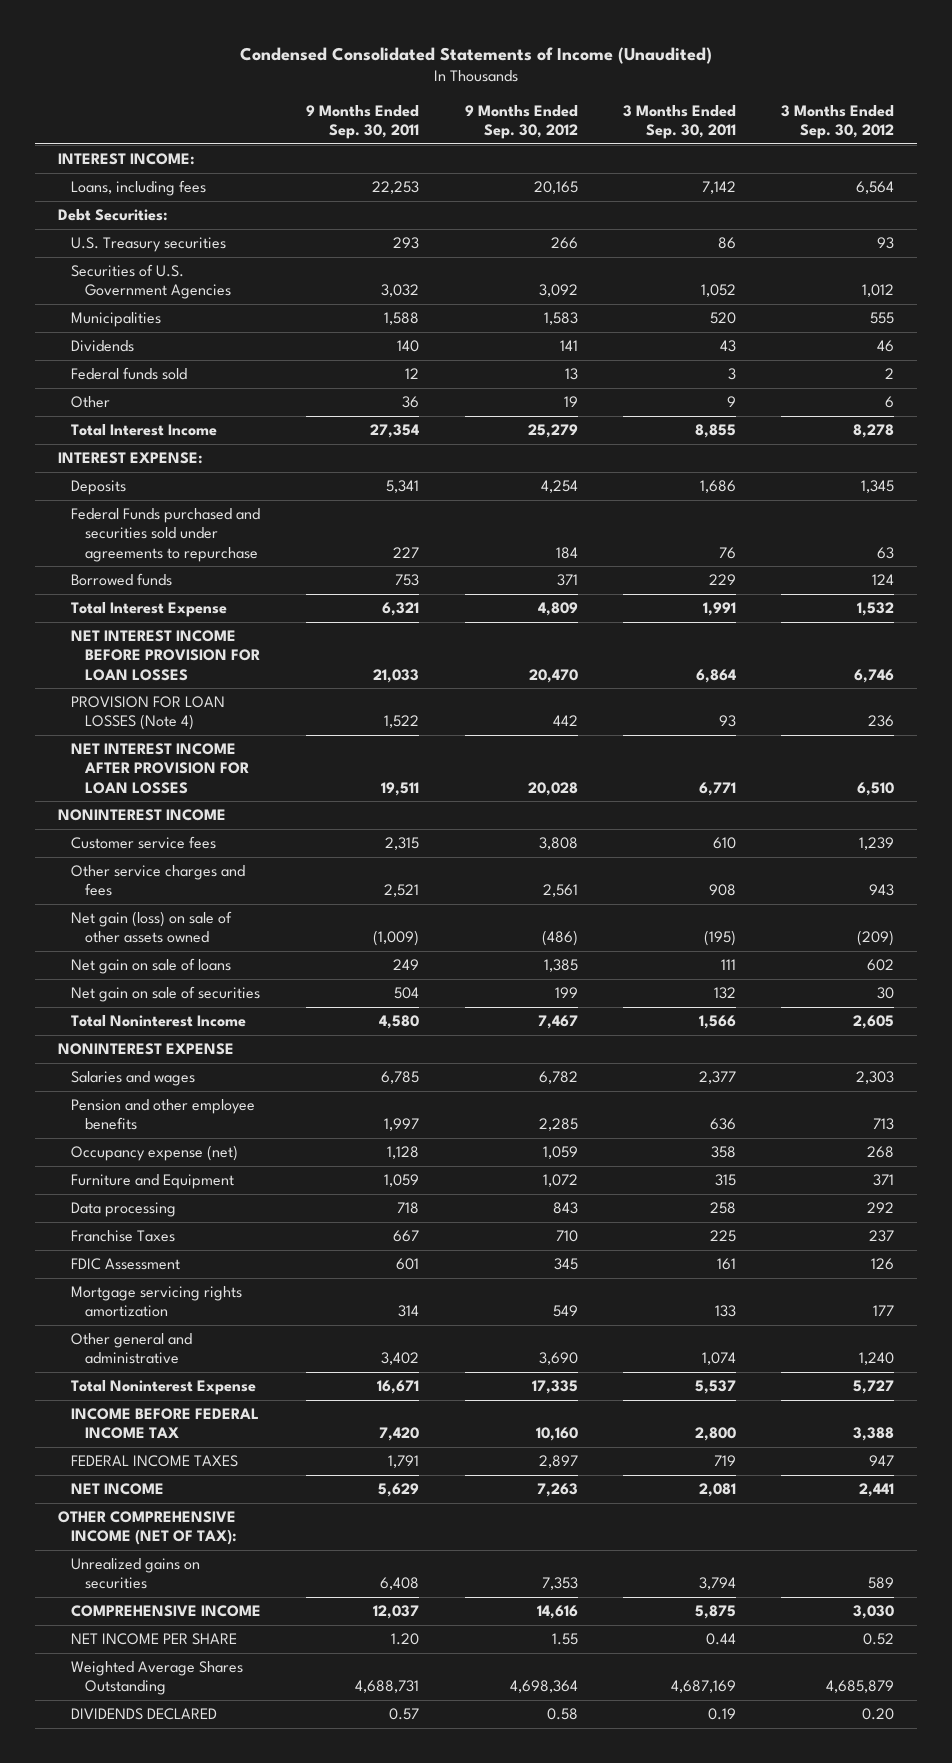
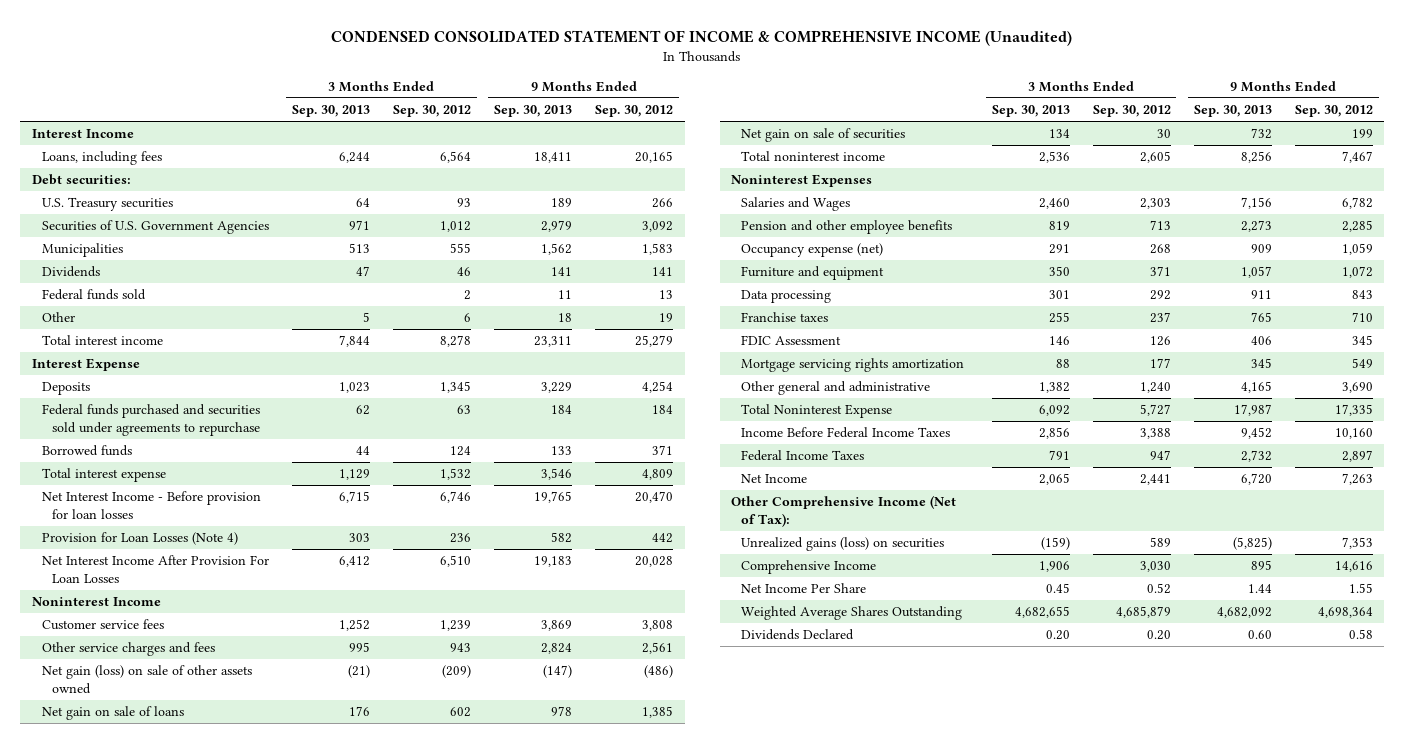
- Condensed Consolidated Statements of Income (Unaudited)
+ CONDENSED CONSOLIDATED STATEMENT OF INCOME & COMPREHENSIVE INCOME (Unaudited)
- | 9 Months Ended Sep. 30, 2011 | 9 Months Ended Sep. 30, 2012 | 3 Months Ended Sep. 30, 2011 | 3 Months Ended Sep. 30, 2012
+ | 3 Months Ended Sep. 30, 2013 | 3 Months Ended Sep. 30, 2012 | 9 Months Ended Sep. 30, 2013 | 9 Months Ended Sep. 30, 2012
- INTEREST INCOME:
+ Interest Income
- Debt Securities:
+ Debt securities:
- Total Interest Income | 27,354 | 25,279 | 8,855 | 8,278
- INTEREST EXPENSE:
+ Total interest income | 7,844 | 8,278 | 23,311 | 25,279
+ Interest Expense
- Federal Funds purchased and securities sold under agreements to repurchase | 227 | 184 | 76 | 63
+ Federal funds purchased and securities sold under agreements to repurchase | 62 | 63 | 184 | 184
- Total Interest Expense | 6,321 | 4,809 | 1,991 | 1,532
- NET INTEREST INCOME BEFORE PROVISION FOR LOAN LOSSES | 21,033 | 20,470 | 6,864 | 6,746
- PROVISION FOR LOAN LOSSES (Note 4) | 1,522 | 442 | 93 | 236
- NET INTEREST INCOME AFTER PROVISION FOR LOAN LOSSES | 19,511 | 20,028 | 6,771 | 6,510
- NONINTEREST INCOME
+ Total interest expense | 1,129 | 1,532 | 3,546 | 4,809
+ Net Interest Income - Before provision for loan losses | 6,715 | 6,746 | 19,765 | 20,470
+ Provision for Loan Losses (Note 4) | 303 | 236 | 582 | 442
+ Net Interest Income After Provision For Loan Losses | 6,412 | 6,510 | 19,183 | 20,028
+ Noninterest Income
- Total Noninterest Income | 4,580 | 7,467 | 1,566 | 2,605
- NONINTEREST EXPENSE
- Salaries and wages | 6,785 | 6,782 | 2,377 | 2,303
+ Total noninterest income | 2,536 | 2,605 | 8,256 | 7,467
+ Noninterest Expenses
+ Salaries and Wages | 2,460 | 2,303 | 7,156 | 6,782
- Furniture and Equipment | 1,059 | 1,072 | 315 | 371
+ Furniture and equipment | 350 | 371 | 1,057 | 1,072
- Franchise Taxes | 667 | 710 | 225 | 237
+ Franchise taxes | 255 | 237 | 765 | 710
- INCOME BEFORE FEDERAL INCOME TAX | 7,420 | 10,160 | 2,800 | 3,388
- FEDERAL INCOME TAXES | 1,791 | 2,897 | 719 | 947
- NET INCOME | 5,629 | 7,263 | 2,081 | 2,441
- OTHER COMPREHENSIVE INCOME (NET OF TAX):
- Unrealized gains on securities | 6,408 | 7,353 | 3,794 | 589
- COMPREHENSIVE INCOME | 12,037 | 14,616 | 5,875 | 3,030
- NET INCOME PER SHARE | 1.20 | 1.55 | 0.44 | 0.52
+ Income Before Federal Income Taxes | 2,856 | 3,388 | 9,452 | 10,160
+ Federal Income Taxes | 791 | 947 | 2,732 | 2,897
+ Net Income | 2,065 | 2,441 | 6,720 | 7,263
+ Other Comprehensive Income (Net of Tax):
+ Unrealized gains (loss) on securities | (159) | 589 | (5,825) | 7,353
+ Comprehensive Income | 1,906 | 3,030 | 895 | 14,616
+ Net Income Per Share | 0.45 | 0.52 | 1.44 | 1.55
- DIVIDENDS DECLARED | 0.57 | 0.58 | 0.19 | 0.20
+ Dividends Declared | 0.20 | 0.20 | 0.60 | 0.58

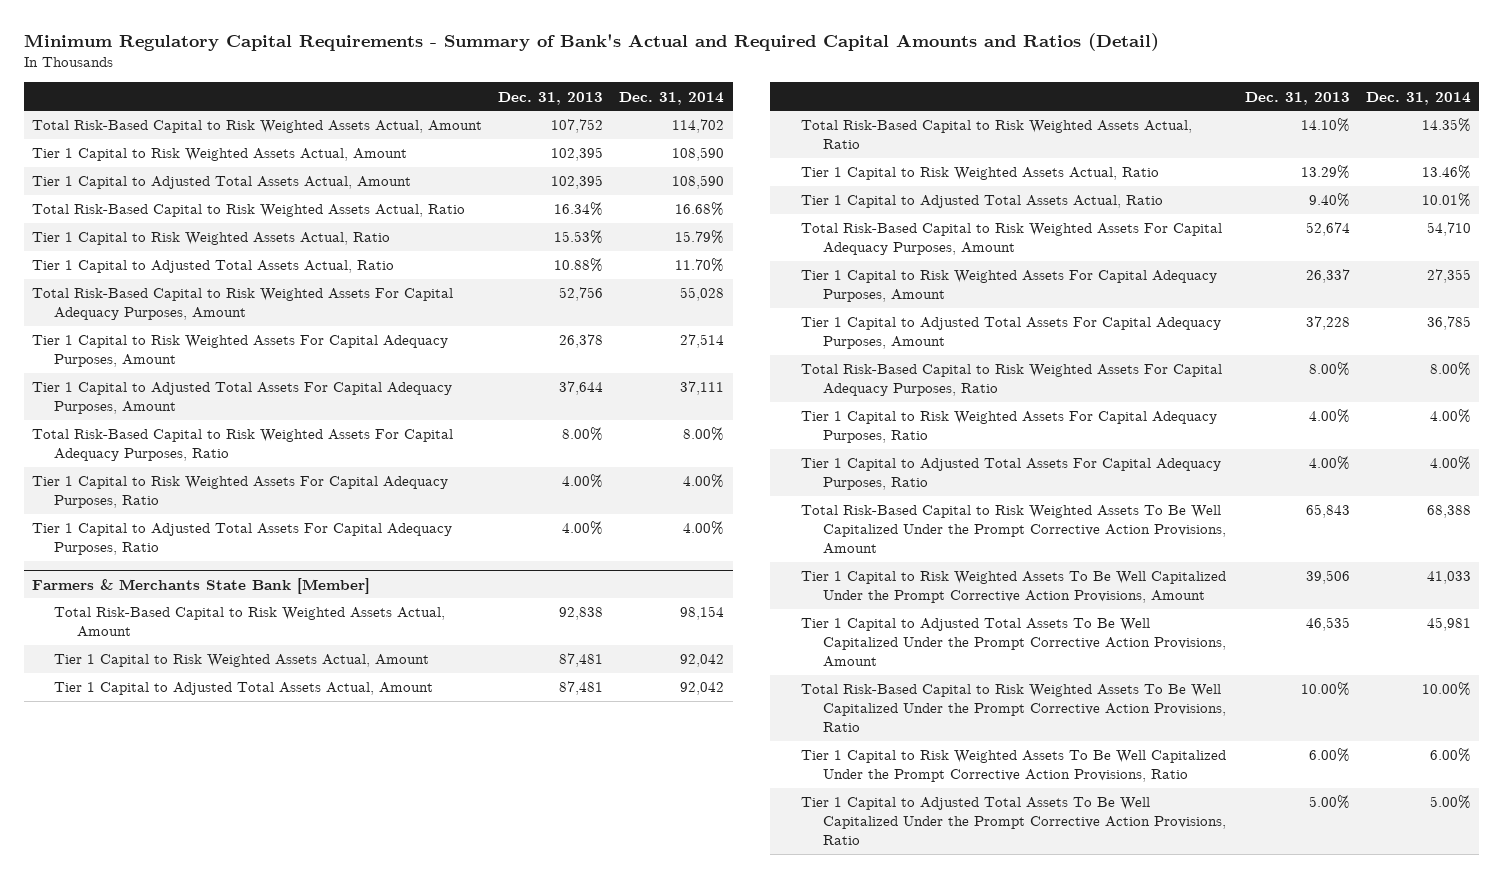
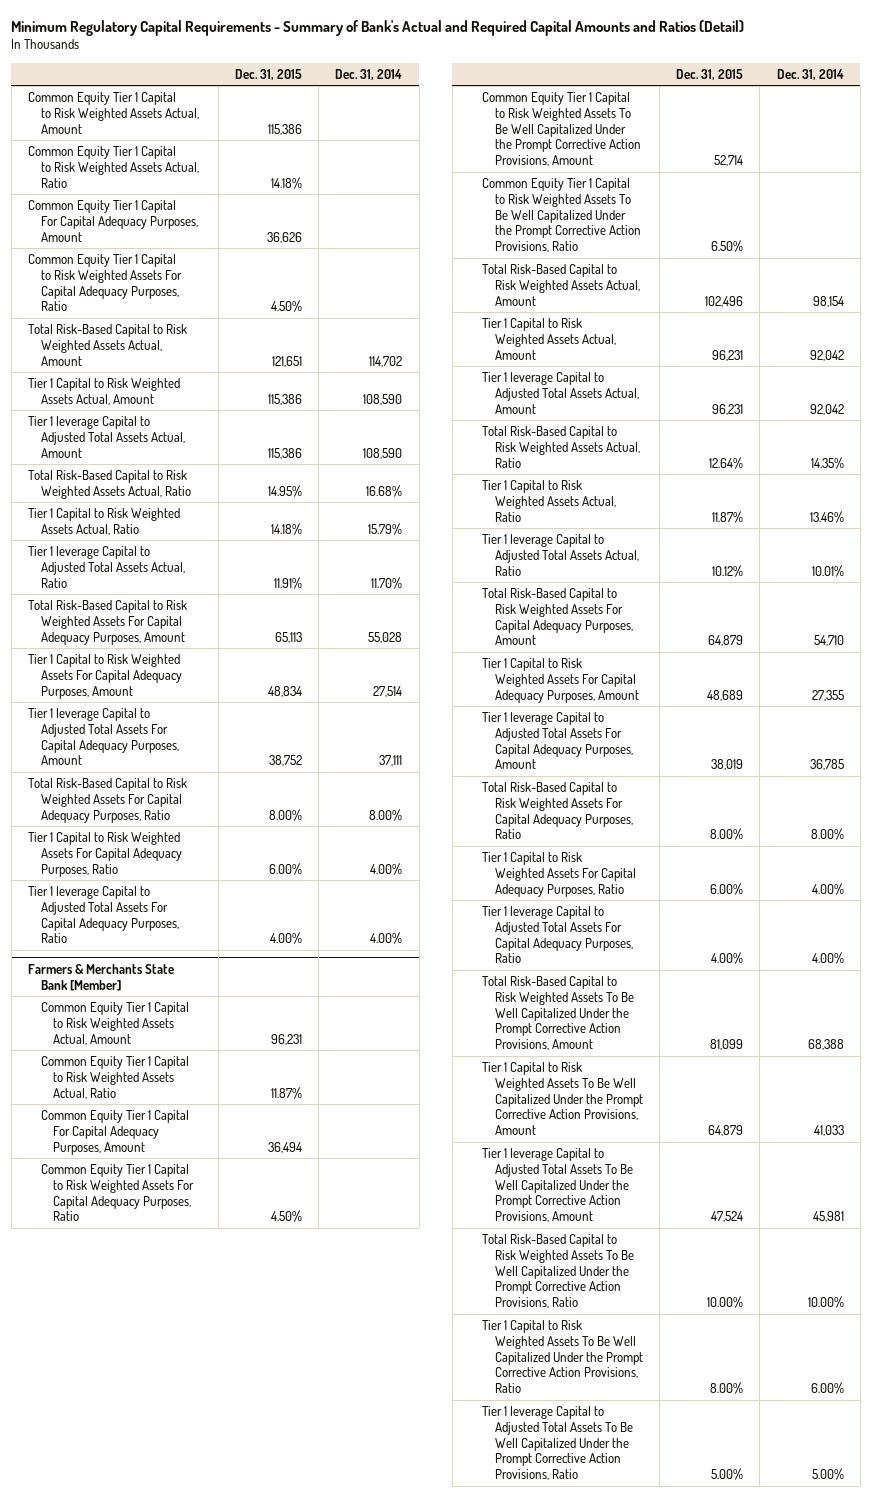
- | Dec. 31, 2013 | Dec. 31, 2014
+ | Dec. 31, 2015 | Dec. 31, 2014
+ Common Equity Tier 1 Capital to Risk Weighted Assets Actual, Amount | 115,386 |
+ Common Equity Tier 1 Capital to Risk Weighted Assets Actual, Ratio | 14.18% |
+ Common Equity Tier 1 Capital For Capital Adequacy Purposes, Amount | 36,626 |
+ Common Equity Tier 1 Capital to Risk Weighted Assets For Capital Adequacy Purposes, Ratio | 4.50% |
- Tier 1 Capital to Adjusted Total Assets Actual, Amount | 102,395 | 108,590
+ Tier 1 leverage Capital to Adjusted Total Assets Actual, Amount | 115,386 | 108,590
- Tier 1 Capital to Adjusted Total Assets Actual, Ratio | 10.88% | 11.70%
+ Tier 1 leverage Capital to Adjusted Total Assets Actual, Ratio | 11.91% | 11.70%
- Tier 1 Capital to Adjusted Total Assets For Capital Adequacy Purposes, Amount | 37,644 | 37,111
+ Tier 1 leverage Capital to Adjusted Total Assets For Capital Adequacy Purposes, Amount | 38,752 | 37,111
- Tier 1 Capital to Adjusted Total Assets For Capital Adequacy Purposes, Ratio | 4.00% | 4.00%
+ Tier 1 leverage Capital to Adjusted Total Assets For Capital Adequacy Purposes, Ratio | 4.00% | 4.00%
@ Farmers & Merchants State Bank [Member]
+ Common Equity Tier 1 Capital to Risk Weighted Assets Actual, Amount | 96,231 |
+ Common Equity Tier 1 Capital to Risk Weighted Assets Actual, Ratio | 11.87% |
+ Common Equity Tier 1 Capital For Capital Adequacy Purposes, Amount | 36,494 |
+ Common Equity Tier 1 Capital to Risk Weighted Assets For Capital Adequacy Purposes, Ratio | 4.50% |
+ Common Equity Tier 1 Capital to Risk Weighted Assets To Be Well Capitalized Under the Prompt Corrective Action Provisions, Amount | 52,714 |
+ Common Equity Tier 1 Capital to Risk Weighted Assets To Be Well Capitalized Under the Prompt Corrective Action Provisions, Ratio | 6.50% |
- Tier 1 Capital to Adjusted Total Assets Actual, Amount | 87,481 | 92,042
+ Tier 1 leverage Capital to Adjusted Total Assets Actual, Amount | 96,231 | 92,042
- Tier 1 Capital to Adjusted Total Assets Actual, Ratio | 9.40% | 10.01%
+ Tier 1 leverage Capital to Adjusted Total Assets Actual, Ratio | 10.12% | 10.01%
- Tier 1 Capital to Adjusted Total Assets For Capital Adequacy Purposes, Amount | 37,228 | 36,785
+ Tier 1 leverage Capital to Adjusted Total Assets For Capital Adequacy Purposes, Amount | 38,019 | 36,785
- Tier 1 Capital to Adjusted Total Assets For Capital Adequacy Purposes, Ratio | 4.00% | 4.00%
+ Tier 1 leverage Capital to Adjusted Total Assets For Capital Adequacy Purposes, Ratio | 4.00% | 4.00%
- Tier 1 Capital to Adjusted Total Assets To Be Well Capitalized Under the Prompt Corrective Action Provisions, Amount | 46,535 | 45,981
+ Tier 1 leverage Capital to Adjusted Total Assets To Be Well Capitalized Under the Prompt Corrective Action Provisions, Amount | 47,524 | 45,981
- Tier 1 Capital to Adjusted Total Assets To Be Well Capitalized Under the Prompt Corrective Action Provisions, Ratio | 5.00% | 5.00%
+ Tier 1 leverage Capital to Adjusted Total Assets To Be Well Capitalized Under the Prompt Corrective Action Provisions, Ratio | 5.00% | 5.00%

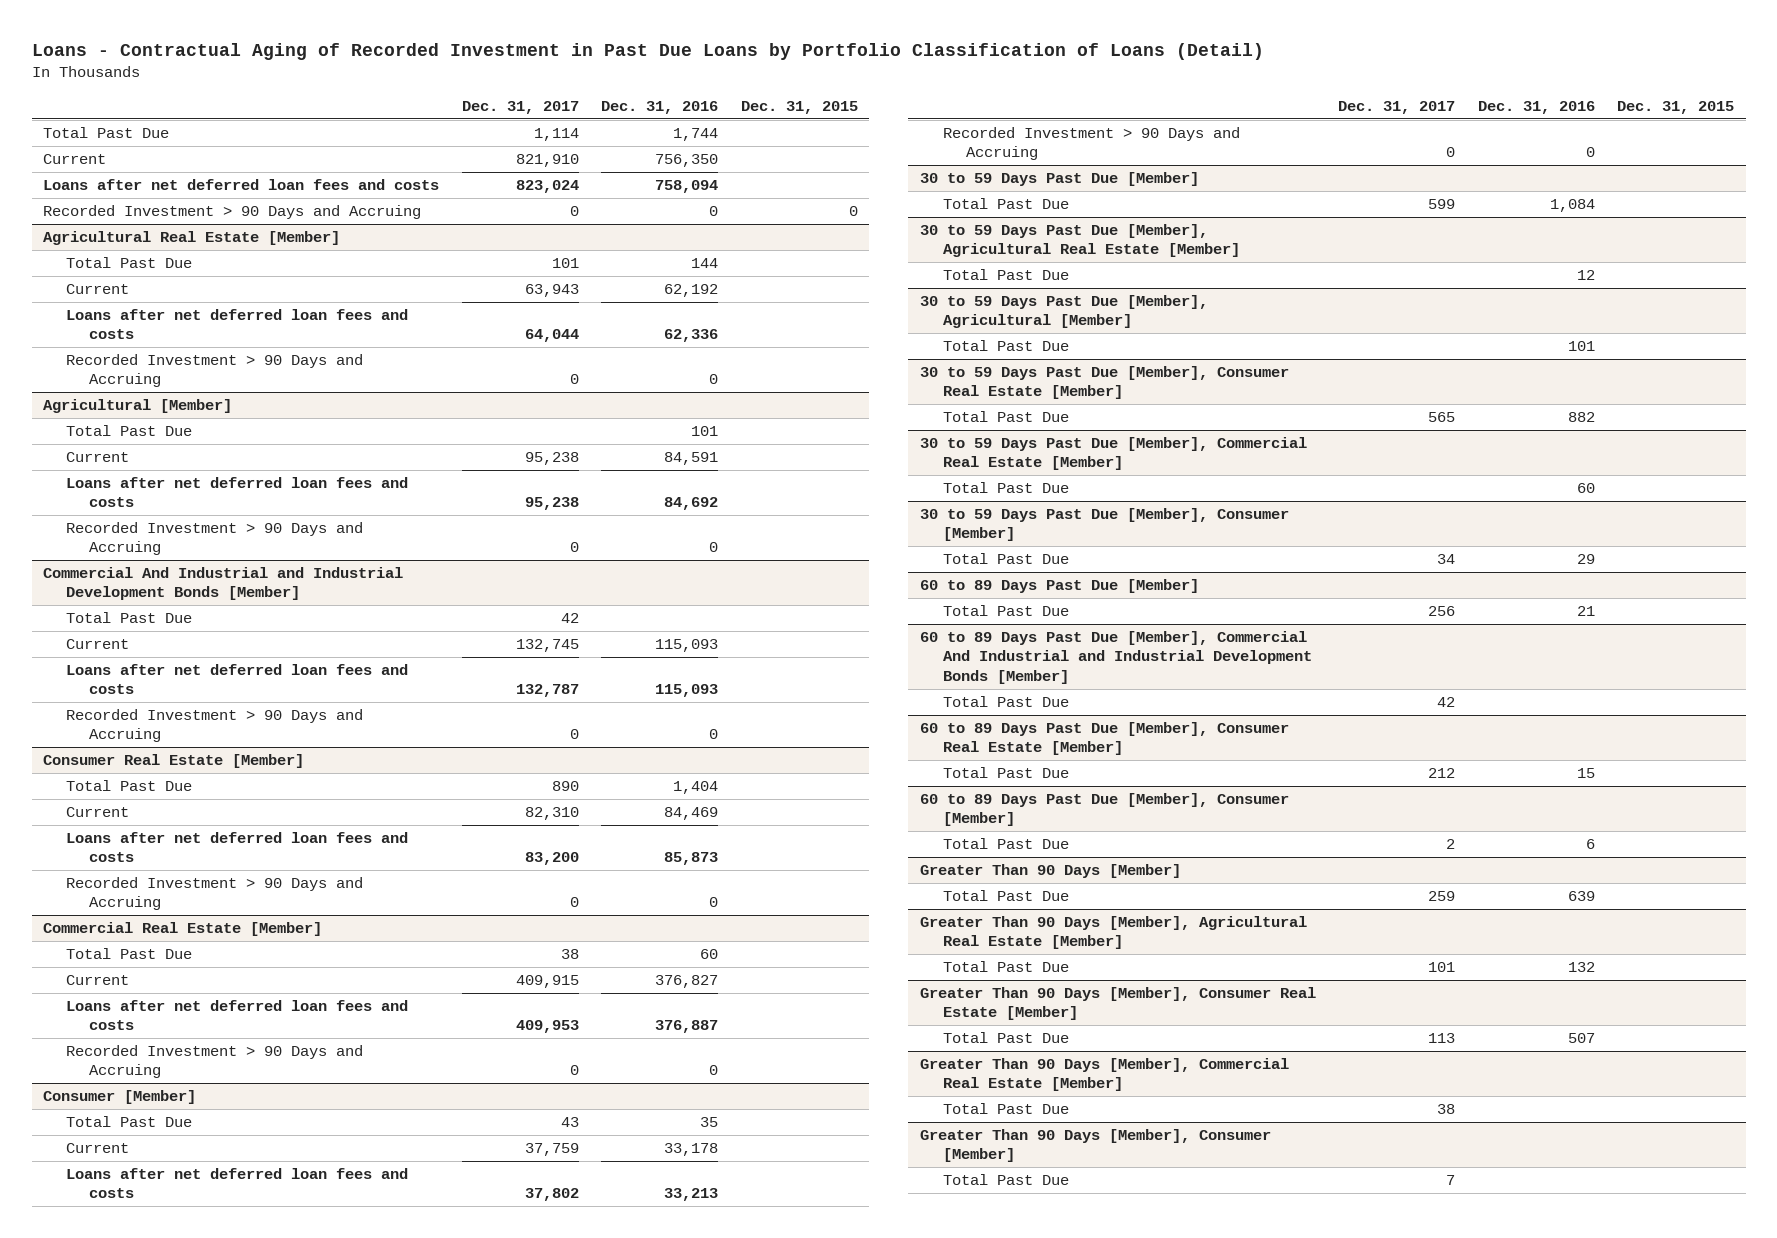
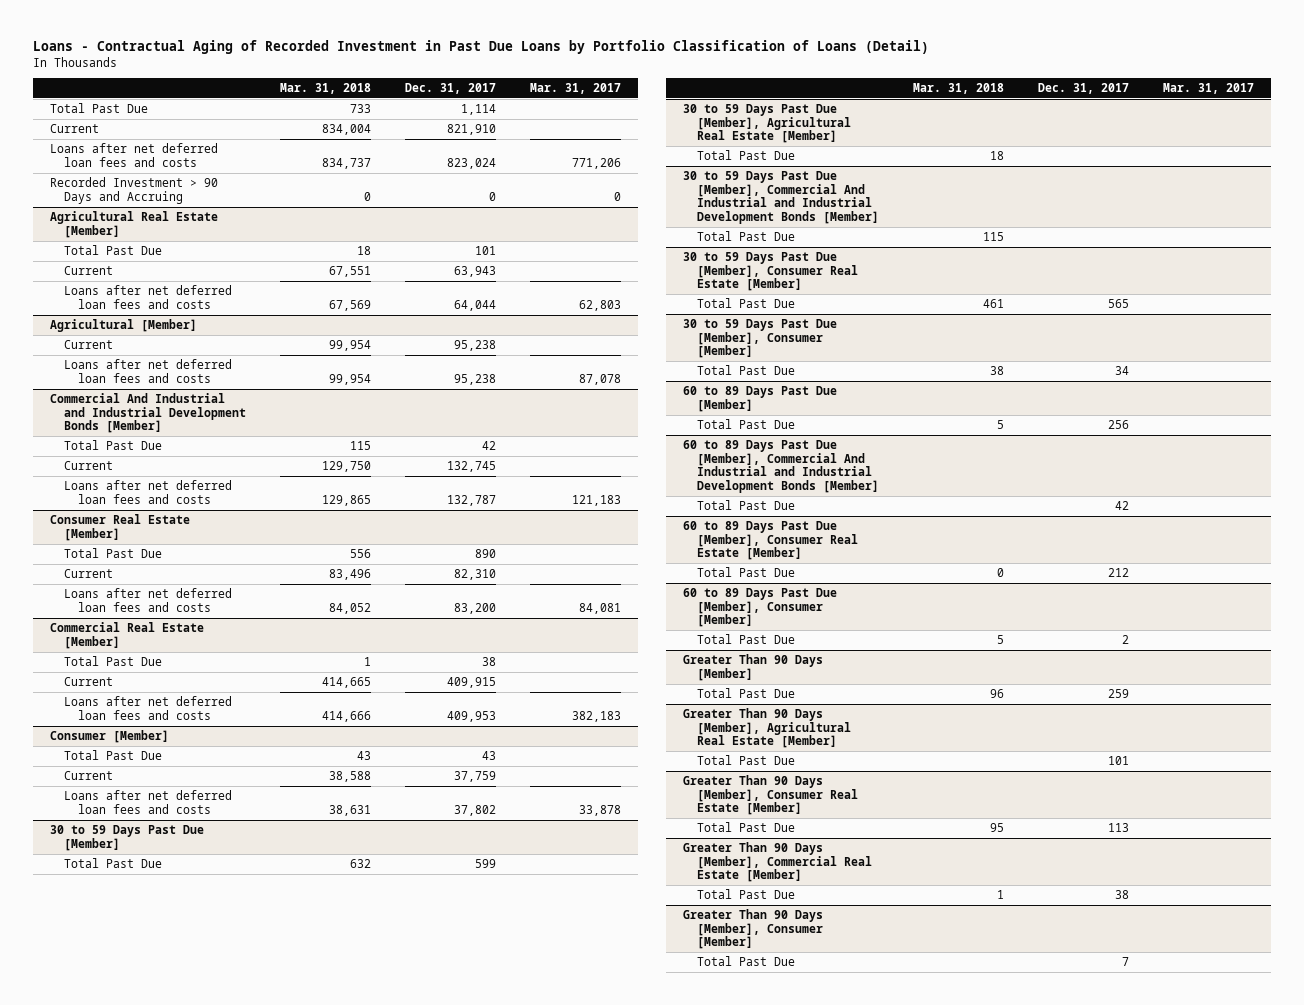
- | Dec. 31, 2017 | Dec. 31, 2016 | Dec. 31, 2015
+ | Mar. 31, 2018 | Dec. 31, 2017 | Mar. 31, 2017
@ Agricultural Real Estate [Member]
- Recorded Investment > 90 Days and Accruing | 0 | 0 |
@ Agricultural [Member]
- Total Past Due | | 101 |
- Recorded Investment > 90 Days and Accruing | 0 | 0 |
@ Commercial And Industrial and Industrial Development Bonds [Member]
- Recorded Investment > 90 Days and Accruing | 0 | 0 |
@ Consumer Real Estate [Member]
- Recorded Investment > 90 Days and Accruing | 0 | 0 |
@ Commercial Real Estate [Member]
- Recorded Investment > 90 Days and Accruing | 0 | 0 |
@ Consumer [Member]
- Recorded Investment > 90 Days and Accruing | 0 | 0 |
- 30 to 59 Days Past Due [Member], Agricultural [Member]
+ 30 to 59 Days Past Due [Member], Commercial And Industrial and Industrial Development Bonds [Member]
- 30 to 59 Days Past Due [Member], Commercial Real Estate [Member]
- Total Past Due | | 60 |

